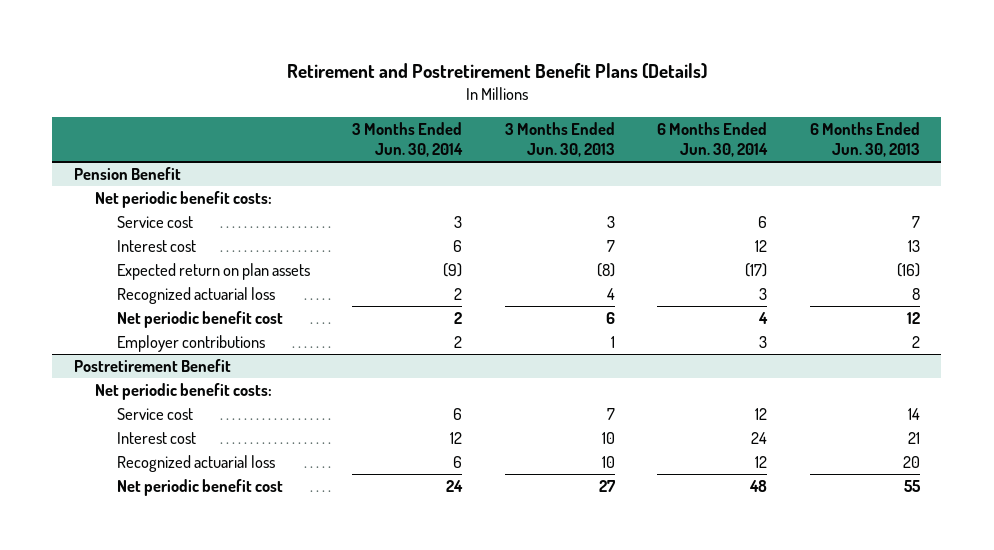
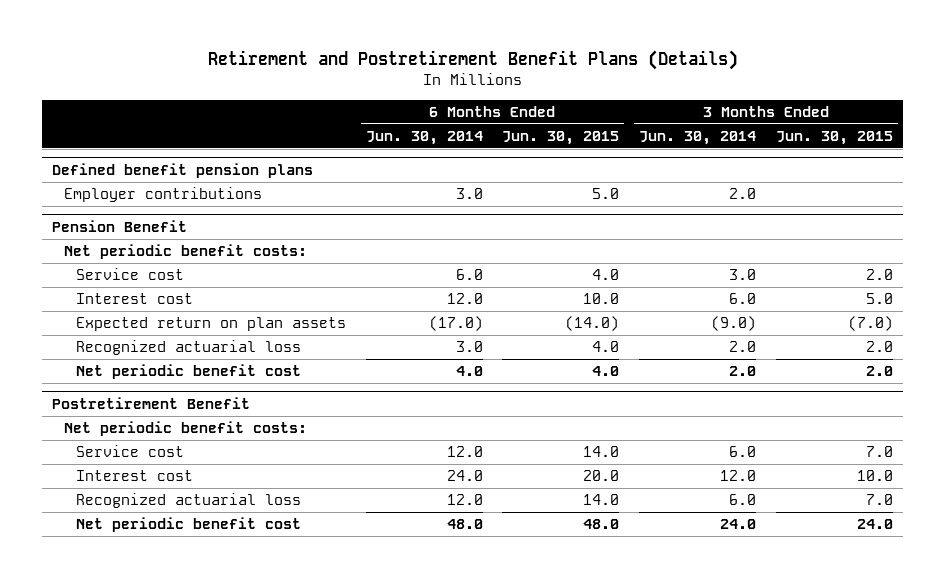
- | 3 Months Ended Jun. 30, 2014 | 3 Months Ended Jun. 30, 2013 | 6 Months Ended Jun. 30, 2014 | 6 Months Ended Jun. 30, 2013
+ | 6 Months Ended Jun. 30, 2014 | 6 Months Ended Jun. 30, 2015 | 3 Months Ended Jun. 30, 2014 | 3 Months Ended Jun. 30, 2015
+ Defined benefit pension plans
+ Employer contributions | 3.0 | 5.0 | 2.0 |
@ Pension Benefit
- Service cost | 3 | 3 | 6 | 7
- Interest cost | 6 | 7 | 12 | 13
- Expected return on plan assets | (9) | (8) | (17) | (16)
- Recognized actuarial loss | 2 | 4 | 3 | 8
- Net periodic benefit cost | 2 | 6 | 4 | 12
- Employer contributions | 2 | 1 | 3 | 2
+ Service cost | 6.0 | 4.0 | 3.0 | 2.0
+ Interest cost | 12.0 | 10.0 | 6.0 | 5.0
+ Expected return on plan assets | (17.0) | (14.0) | (9.0) | (7.0)
+ Recognized actuarial loss | 3.0 | 4.0 | 2.0 | 2.0
+ Net periodic benefit cost | 4.0 | 4.0 | 2.0 | 2.0
@ Postretirement Benefit
- Service cost | 6 | 7 | 12 | 14
- Interest cost | 12 | 10 | 24 | 21
- Recognized actuarial loss | 6 | 10 | 12 | 20
- Net periodic benefit cost | 24 | 27 | 48 | 55
+ Service cost | 12.0 | 14.0 | 6.0 | 7.0
+ Interest cost | 24.0 | 20.0 | 12.0 | 10.0
+ Recognized actuarial loss | 12.0 | 14.0 | 6.0 | 7.0
+ Net periodic benefit cost | 48.0 | 48.0 | 24.0 | 24.0

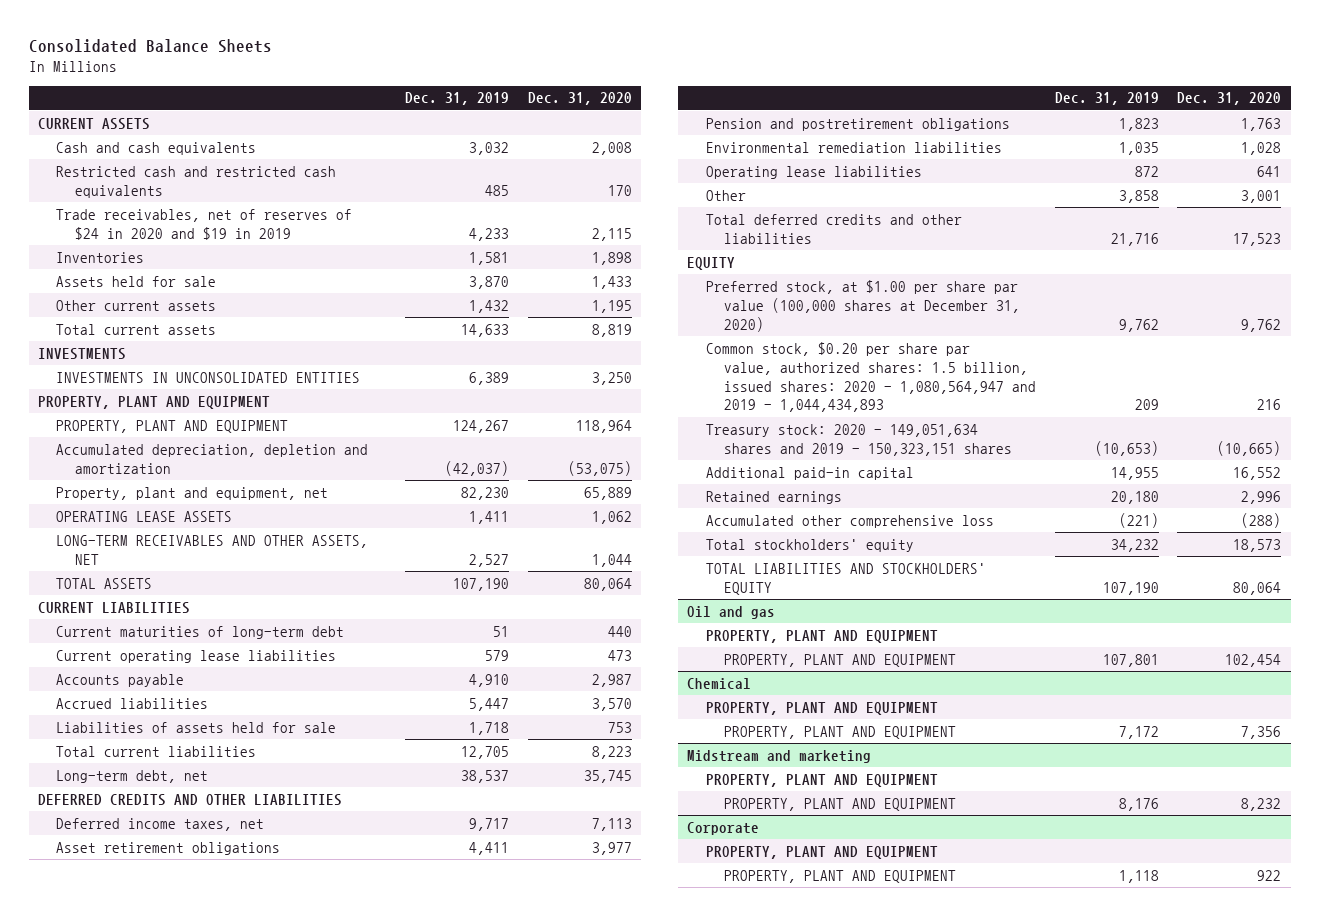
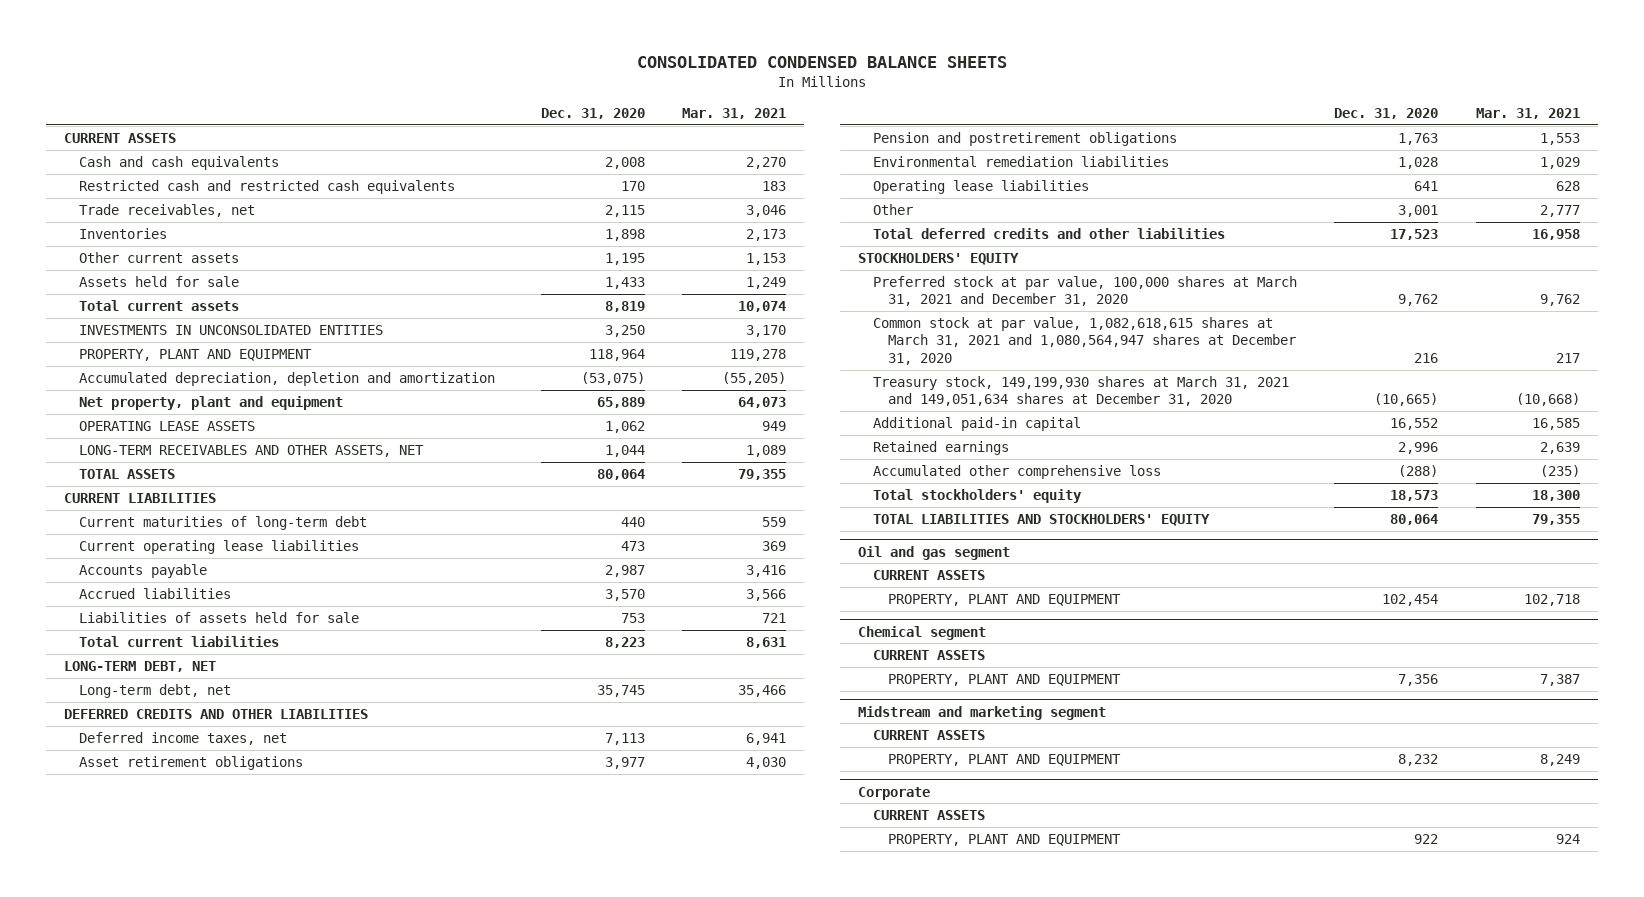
- Consolidated Balance Sheets
+ CONSOLIDATED CONDENSED BALANCE SHEETS
- | Dec. 31, 2019 | Dec. 31, 2020
+ | Dec. 31, 2020 | Mar. 31, 2021
- Trade receivables, net of reserves of $24 in 2020 and $19 in 2019 | 4,233 | 2,115
+ Trade receivables, net | 2,115 | 3,046
moved down: Assets held for sale | 1,433 | 1,249
- INVESTMENTS
- PROPERTY, PLANT AND EQUIPMENT
- Property, plant and equipment, net | 82,230 | 65,889
+ Net property, plant and equipment | 65,889 | 64,073
+ LONG-TERM DEBT, NET
- EQUITY
- Preferred stock, at $1.00 per share par value (100,000 shares at December 31, 2020) | 9,762 | 9,762
- Common stock, $0.20 per share par value, authorized shares: 1.5 billion, issued shares: 2020 - 1,080,564,947 and 2019 - 1,044,434,893 | 209 | 216
- Treasury stock: 2020 - 149,051,634 shares and 2019 - 150,323,151 shares | (10,653) | (10,665)
+ STOCKHOLDERS' EQUITY
+ Preferred stock at par value, 100,000 shares at March 31, 2021 and December 31, 2020 | 9,762 | 9,762
+ Common stock at par value, 1,082,618,615 shares at March 31, 2021 and 1,080,564,947 shares at December 31, 2020 | 216 | 217
+ Treasury stock, 149,199,930 shares at March 31, 2021 and 149,051,634 shares at December 31, 2020 | (10,665) | (10,668)
- Oil and gas
- PROPERTY, PLANT AND EQUIPMENT
+ Oil and gas segment
+ CURRENT ASSETS
- Chemical
- PROPERTY, PLANT AND EQUIPMENT
+ Chemical segment
+ CURRENT ASSETS
- Midstream and marketing
- PROPERTY, PLANT AND EQUIPMENT
+ Midstream and marketing segment
+ CURRENT ASSETS
@ Corporate
- PROPERTY, PLANT AND EQUIPMENT
+ CURRENT ASSETS

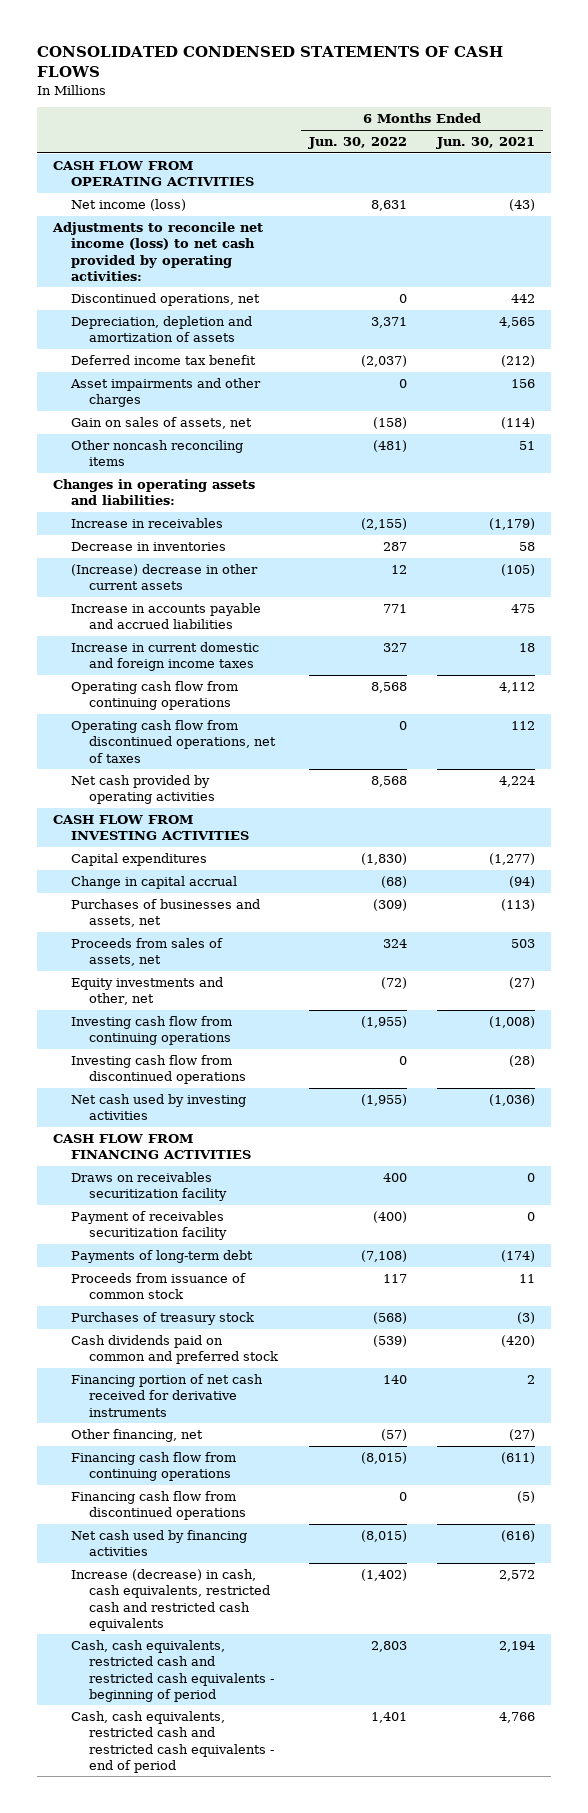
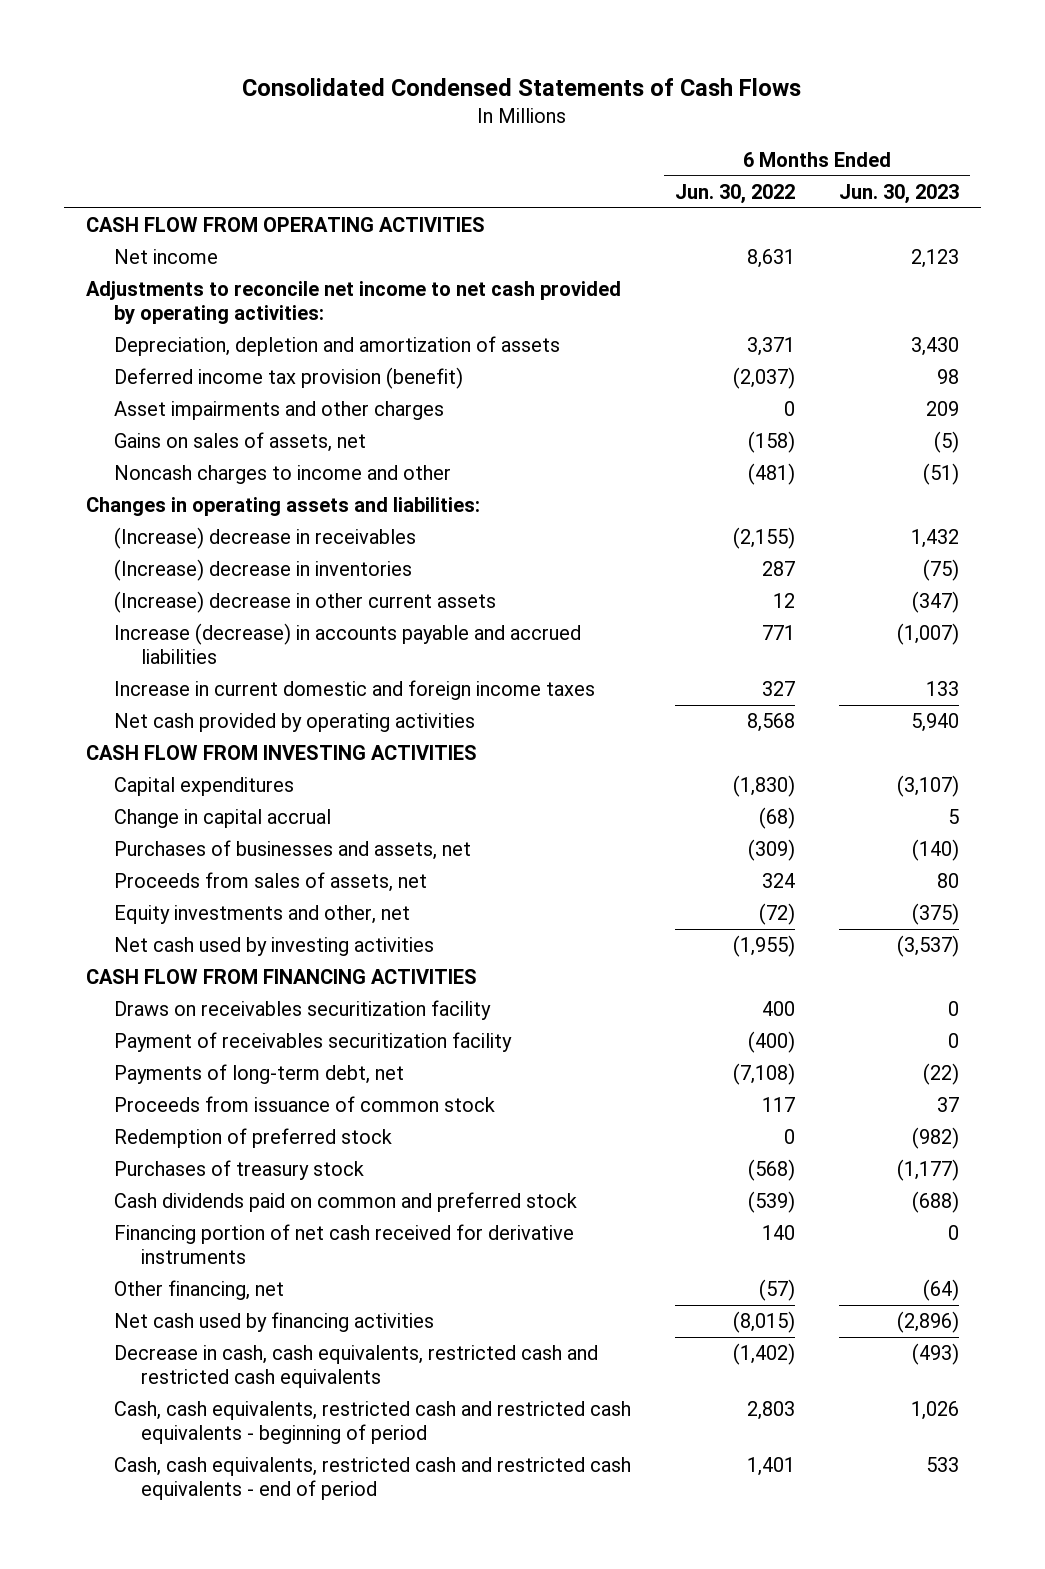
- CONSOLIDATED CONDENSED STATEMENTS OF CASH FLOWS
+ Consolidated Condensed Statements of Cash Flows
- | 6 Months Ended Jun. 30, 2022 | 6 Months Ended Jun. 30, 2021
+ | 6 Months Ended Jun. 30, 2022 | 6 Months Ended Jun. 30, 2023
- Net income (loss) | 8,631 | (43)
- Adjustments to reconcile net income (loss) to net cash provided by operating activities:
- Discontinued operations, net | 0 | 442
+ Net income | 8,631 | 2,123
+ Adjustments to reconcile net income to net cash provided by operating activities:
- Deferred income tax benefit | (2,037) | (212)
+ Deferred income tax provision (benefit) | (2,037) | 98
- Gain on sales of assets, net | (158) | (114)
- Other noncash reconciling items | (481) | 51
+ Gains on sales of assets, net | (158) | (5)
+ Noncash charges to income and other | (481) | (51)
- Increase in receivables | (2,155) | (1,179)
- Decrease in inventories | 287 | 58
+ (Increase) decrease in receivables | (2,155) | 1,432
+ (Increase) decrease in inventories | 287 | (75)
- Increase in accounts payable and accrued liabilities | 771 | 475
+ Increase (decrease) in accounts payable and accrued liabilities | 771 | (1,007)
- Operating cash flow from continuing operations | 8,568 | 4,112
- Operating cash flow from discontinued operations, net of taxes | 0 | 112
- Investing cash flow from continuing operations | (1,955) | (1,008)
- Investing cash flow from discontinued operations | 0 | (28)
- Payments of long-term debt | (7,108) | (174)
+ Payments of long-term debt, net | (7,108) | (22)
+ Redemption of preferred stock | 0 | (982)
- Financing cash flow from continuing operations | (8,015) | (611)
- Financing cash flow from discontinued operations | 0 | (5)
- Increase (decrease) in cash, cash equivalents, restricted cash and restricted cash equivalents | (1,402) | 2,572
+ Decrease in cash, cash equivalents, restricted cash and restricted cash equivalents | (1,402) | (493)

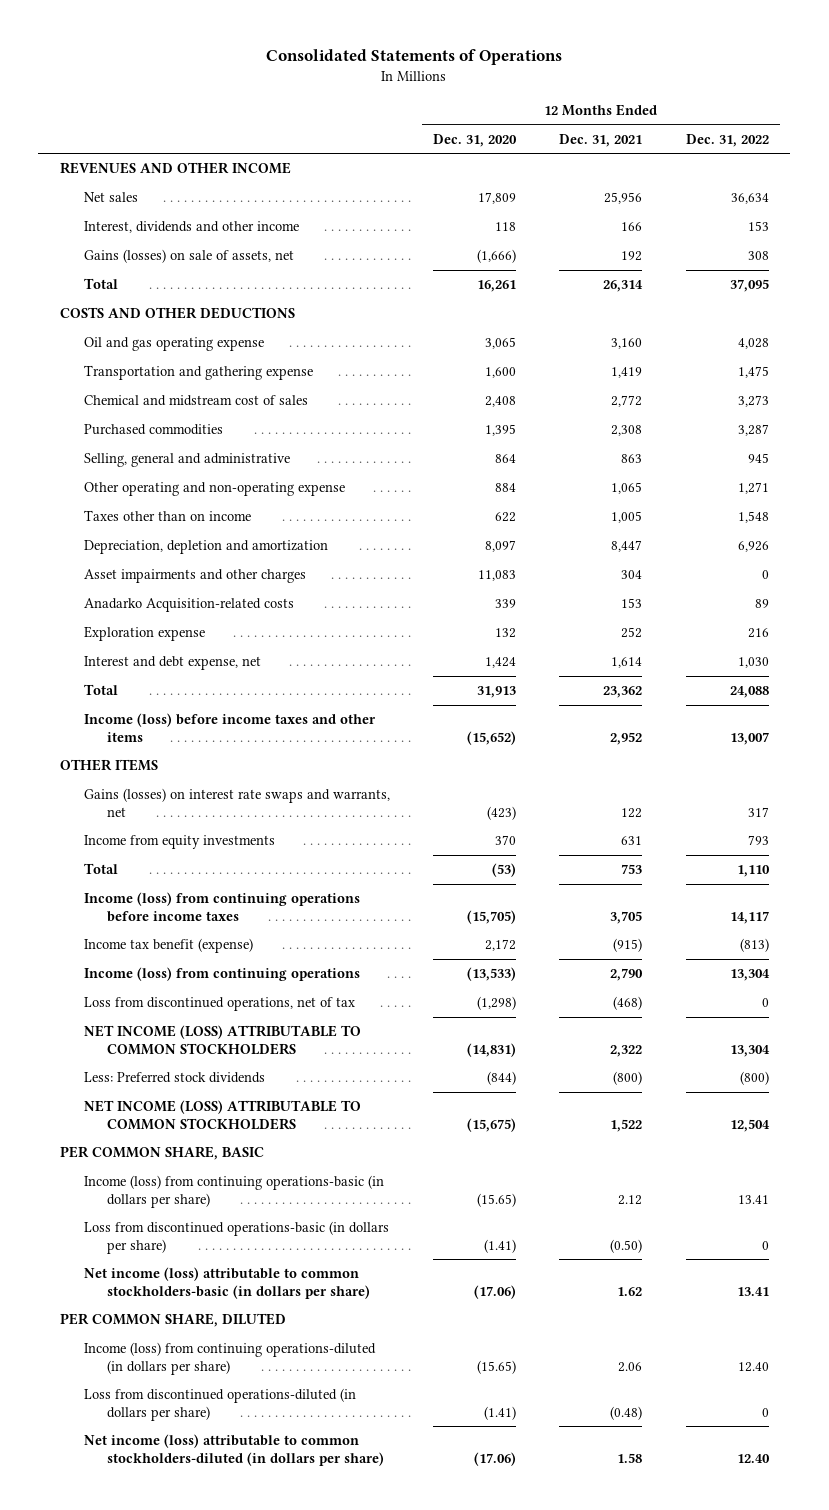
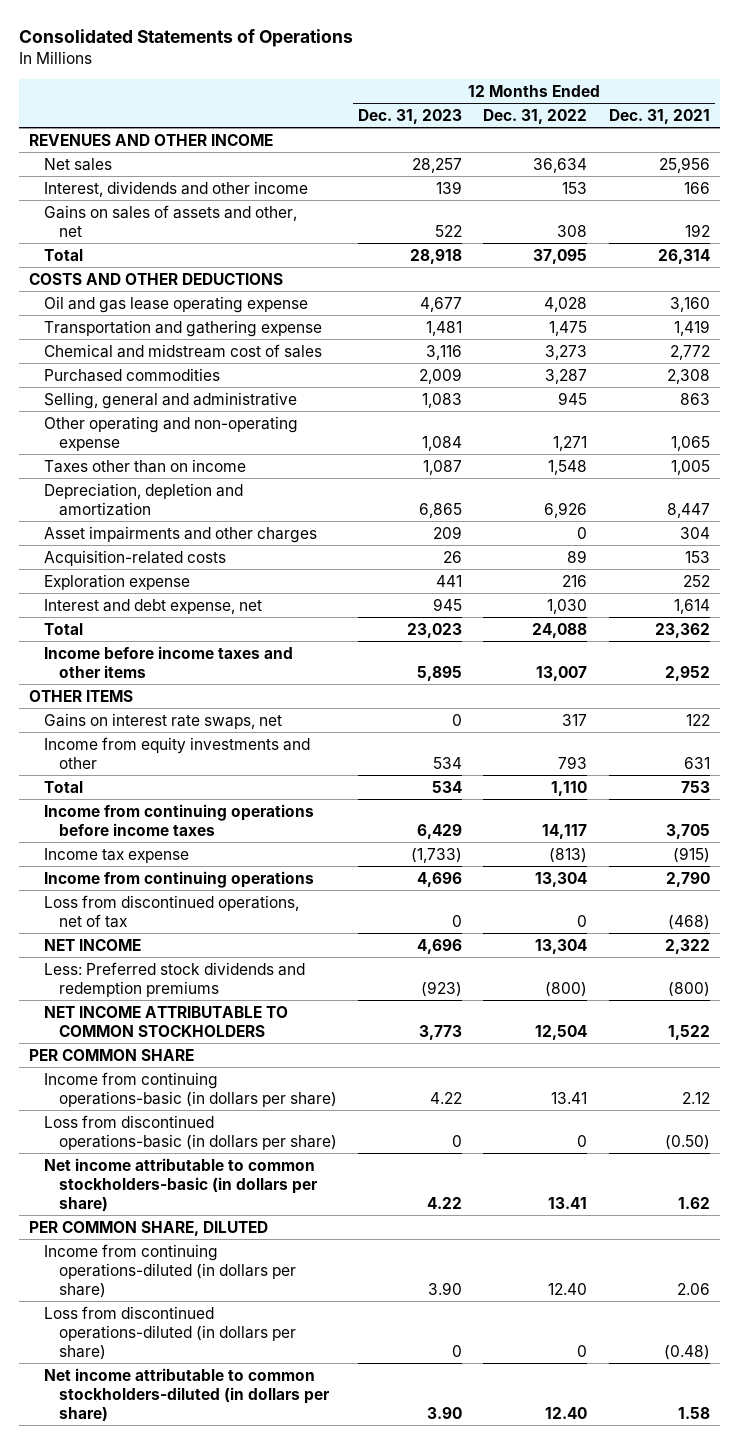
- | 12 Months Ended Dec. 31, 2020 | 12 Months Ended Dec. 31, 2021 | 12 Months Ended Dec. 31, 2022
+ | 12 Months Ended Dec. 31, 2023 | 12 Months Ended Dec. 31, 2022 | 12 Months Ended Dec. 31, 2021
- Gains (losses) on sale of assets, net | (1,666) | 192 | 308
+ Gains on sales of assets and other, net | 522 | 308 | 192
- Oil and gas operating expense | 3,065 | 3,160 | 4,028
+ Oil and gas lease operating expense | 4,677 | 4,028 | 3,160
- Anadarko Acquisition-related costs | 339 | 153 | 89
+ Acquisition-related costs | 26 | 89 | 153
- Income (loss) before income taxes and other items | (15,652) | 2,952 | 13,007
+ Income before income taxes and other items | 5,895 | 13,007 | 2,952
- Gains (losses) on interest rate swaps and warrants, net | (423) | 122 | 317
- Income from equity investments | 370 | 631 | 793
+ Gains on interest rate swaps, net | 0 | 317 | 122
+ Income from equity investments and other | 534 | 793 | 631
- Income (loss) from continuing operations before income taxes | (15,705) | 3,705 | 14,117
- Income tax benefit (expense) | 2,172 | (915) | (813)
- Income (loss) from continuing operations | (13,533) | 2,790 | 13,304
+ Income from continuing operations before income taxes | 6,429 | 14,117 | 3,705
+ Income tax expense | (1,733) | (813) | (915)
+ Income from continuing operations | 4,696 | 13,304 | 2,790
- NET INCOME (LOSS) ATTRIBUTABLE TO COMMON STOCKHOLDERS | (14,831) | 2,322 | 13,304
- Less: Preferred stock dividends | (844) | (800) | (800)
- NET INCOME (LOSS) ATTRIBUTABLE TO COMMON STOCKHOLDERS | (15,675) | 1,522 | 12,504
- PER COMMON SHARE, BASIC
- Income (loss) from continuing operations-basic (in dollars per share) | (15.65) | 2.12 | 13.41
+ NET INCOME | 4,696 | 13,304 | 2,322
+ Less: Preferred stock dividends and redemption premiums | (923) | (800) | (800)
+ NET INCOME ATTRIBUTABLE TO COMMON STOCKHOLDERS | 3,773 | 12,504 | 1,522
+ PER COMMON SHARE
+ Income from continuing operations-basic (in dollars per share) | 4.22 | 13.41 | 2.12
- Net income (loss) attributable to common stockholders-basic (in dollars per share) | (17.06) | 1.62 | 13.41
+ Net income attributable to common stockholders-basic (in dollars per share) | 4.22 | 13.41 | 1.62
- Income (loss) from continuing operations-diluted (in dollars per share) | (15.65) | 2.06 | 12.40
+ Income from continuing operations-diluted (in dollars per share) | 3.90 | 12.40 | 2.06
- Net income (loss) attributable to common stockholders-diluted (in dollars per share) | (17.06) | 1.58 | 12.40
+ Net income attributable to common stockholders-diluted (in dollars per share) | 3.90 | 12.40 | 1.58

